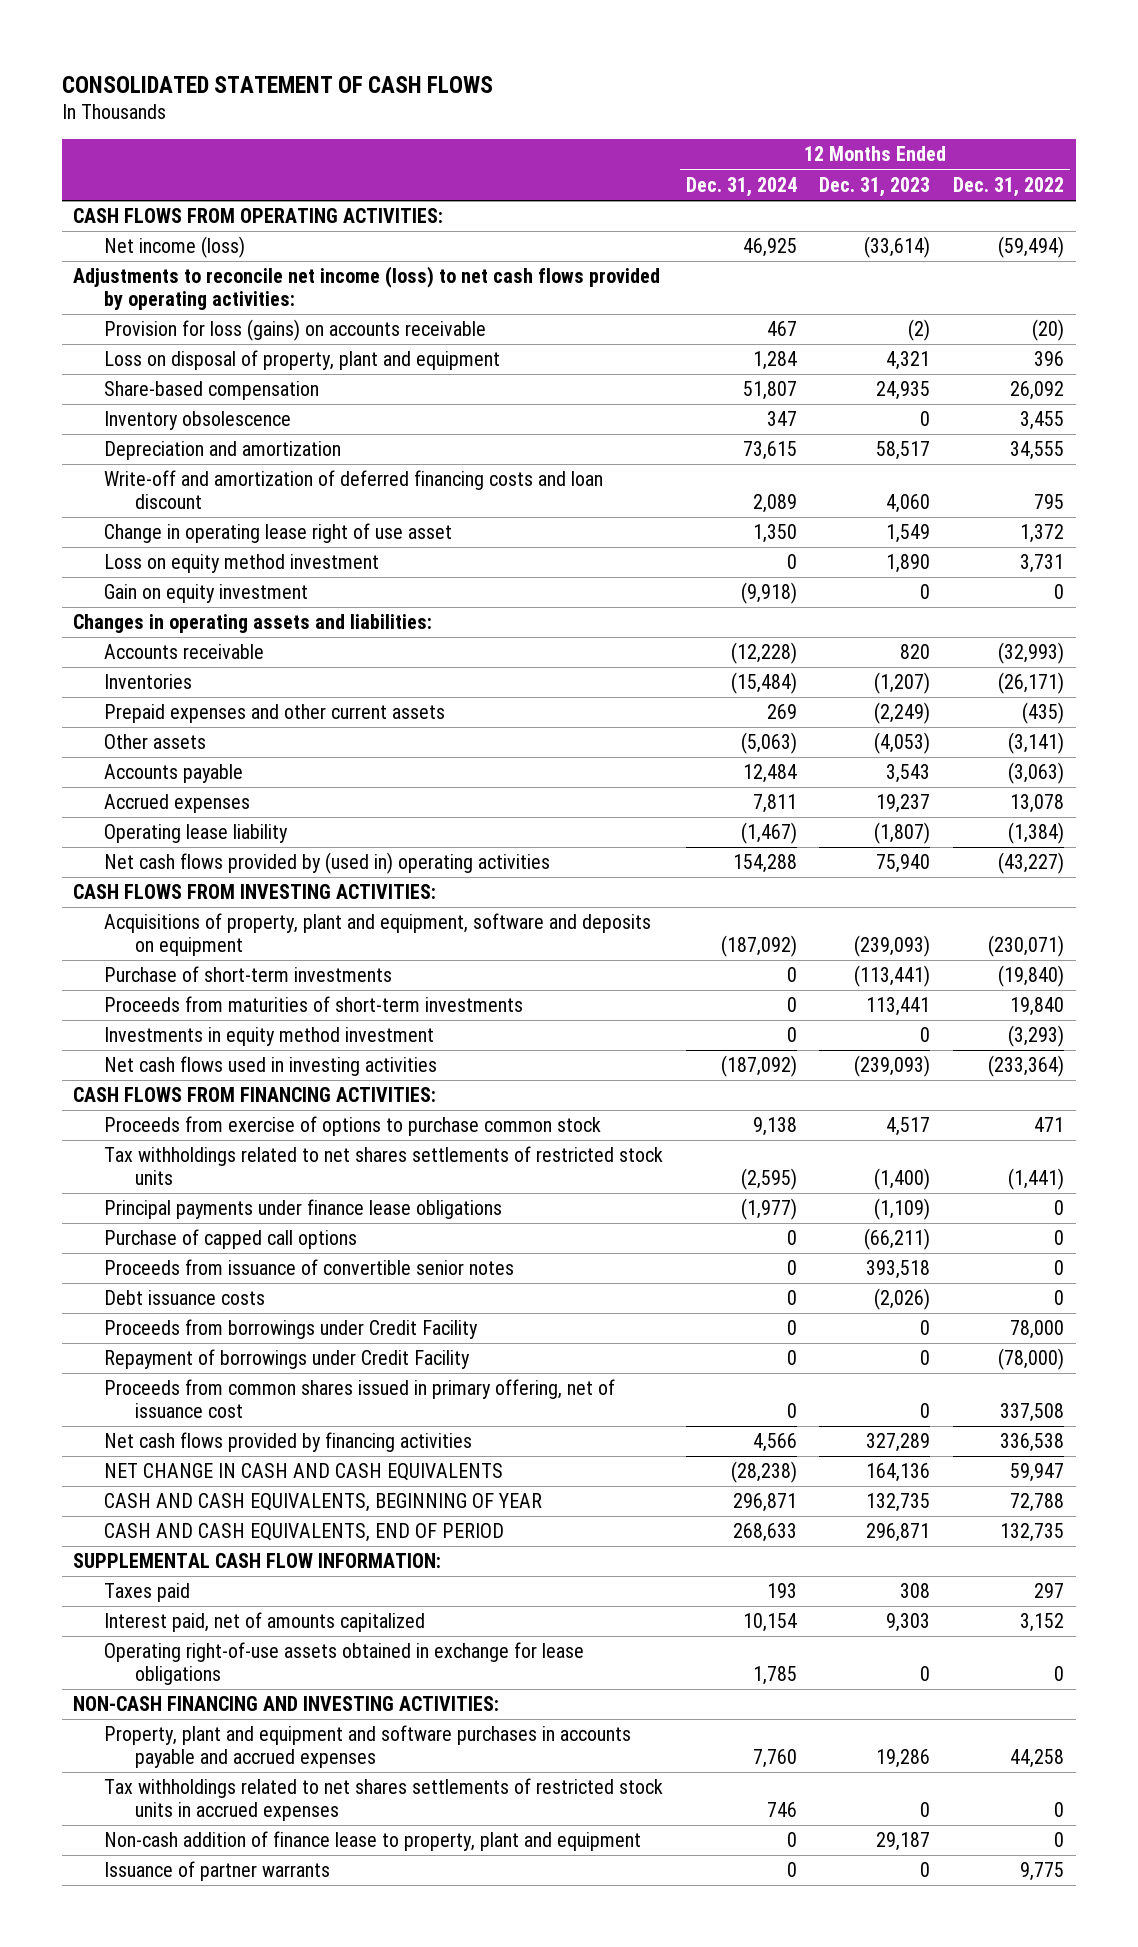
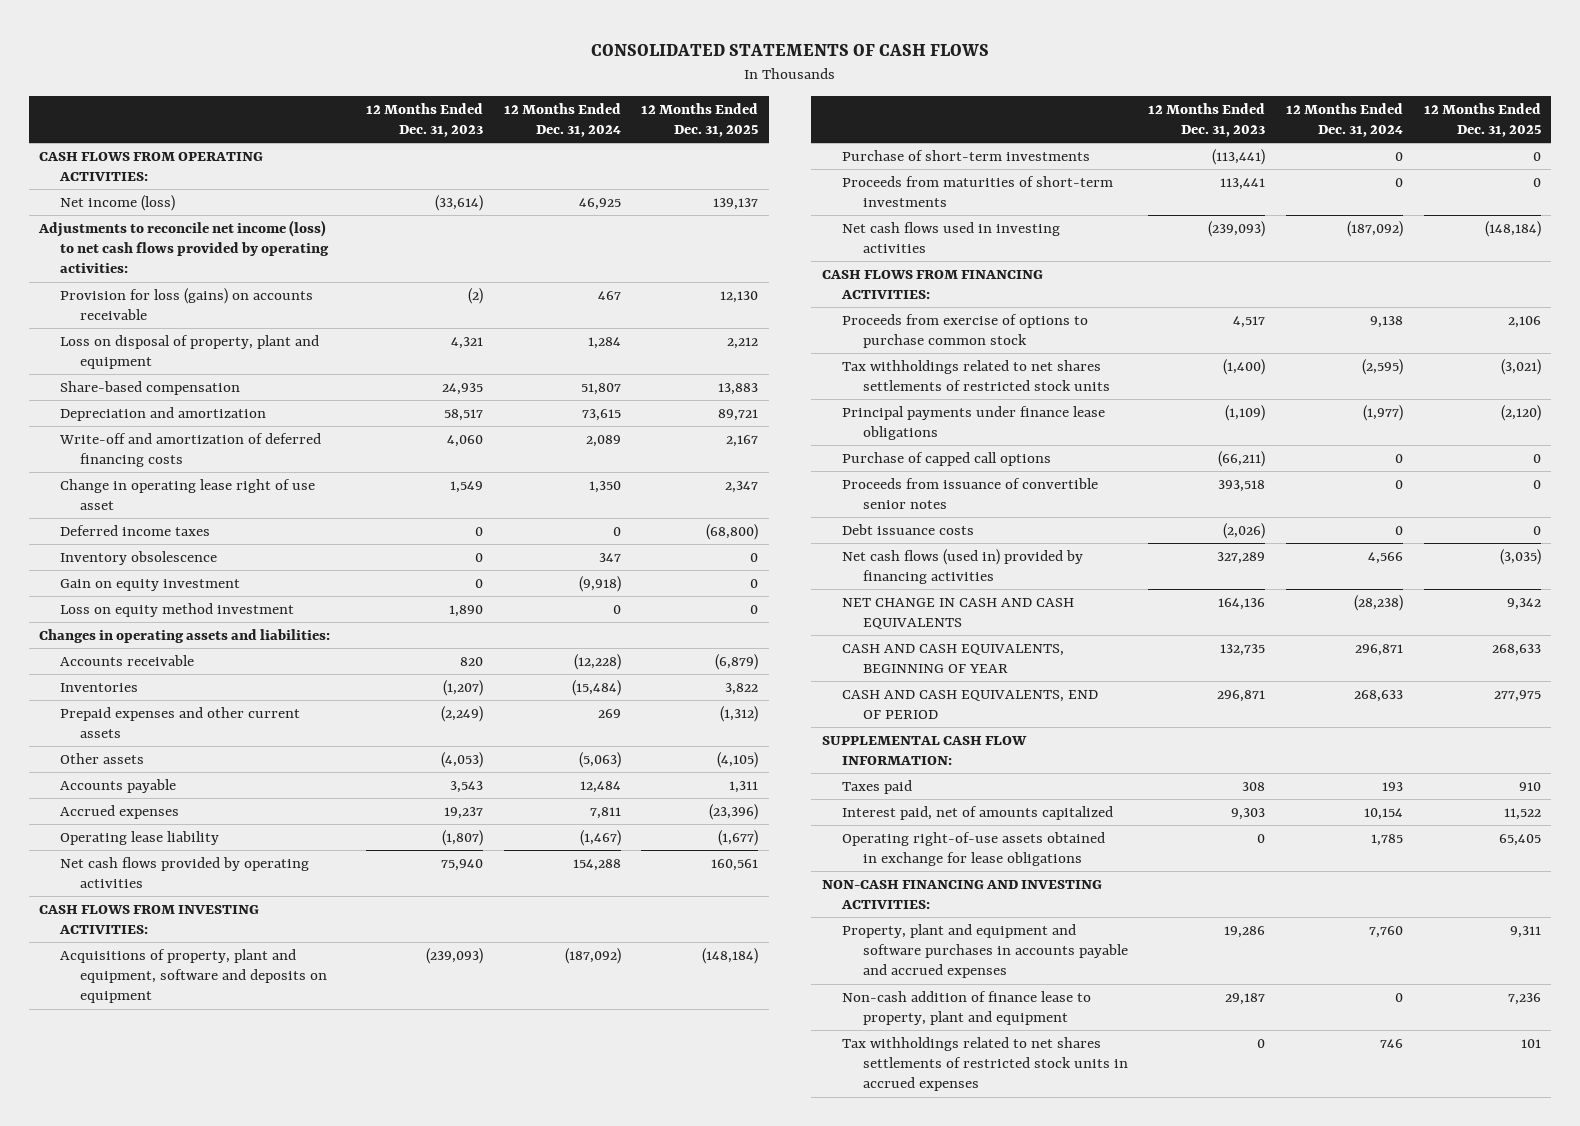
- CONSOLIDATED STATEMENT OF CASH FLOWS
+ CONSOLIDATED STATEMENTS OF CASH FLOWS
- | 12 Months Ended Dec. 31, 2024 | 12 Months Ended Dec. 31, 2023 | 12 Months Ended Dec. 31, 2022
+ | 12 Months Ended Dec. 31, 2023 | 12 Months Ended Dec. 31, 2024 | 12 Months Ended Dec. 31, 2025
- Write-off and amortization of deferred financing costs and loan discount | 2,089 | 4,060 | 795
+ Write-off and amortization of deferred financing costs | 4,060 | 2,089 | 2,167
+ Deferred income taxes | 0 | 0 | (68,800)
moved down: Inventory obsolescence | 0 | 347 | 0
moved down: Loss on equity method investment | 1,890 | 0 | 0
- Net cash flows provided by (used in) operating activities | 154,288 | 75,940 | (43,227)
+ Net cash flows provided by operating activities | 75,940 | 154,288 | 160,561
- Investments in equity method investment | 0 | 0 | (3,293)
- Proceeds from borrowings under Credit Facility | 0 | 0 | 78,000
- Repayment of borrowings under Credit Facility | 0 | 0 | (78,000)
- Proceeds from common shares issued in primary offering, net of issuance cost | 0 | 0 | 337,508
- Net cash flows provided by financing activities | 4,566 | 327,289 | 336,538
+ Net cash flows (used in) provided by financing activities | 327,289 | 4,566 | (3,035)
- Issuance of partner warrants | 0 | 0 | 9,775
moved down: Tax withholdings related to net shares settlements of restricted stock units in accrued expenses | 0 | 746 | 101

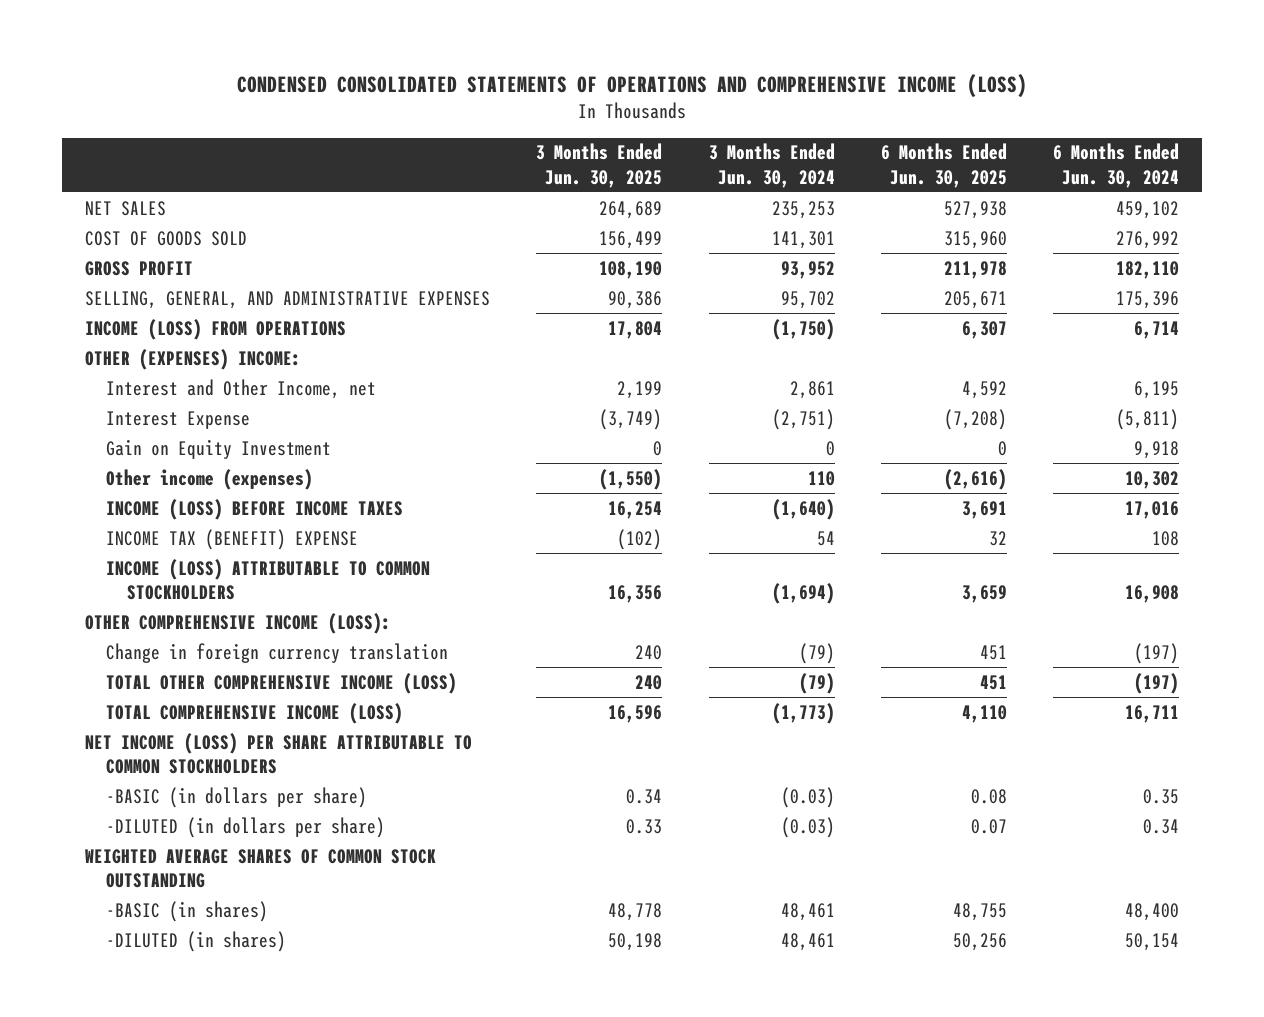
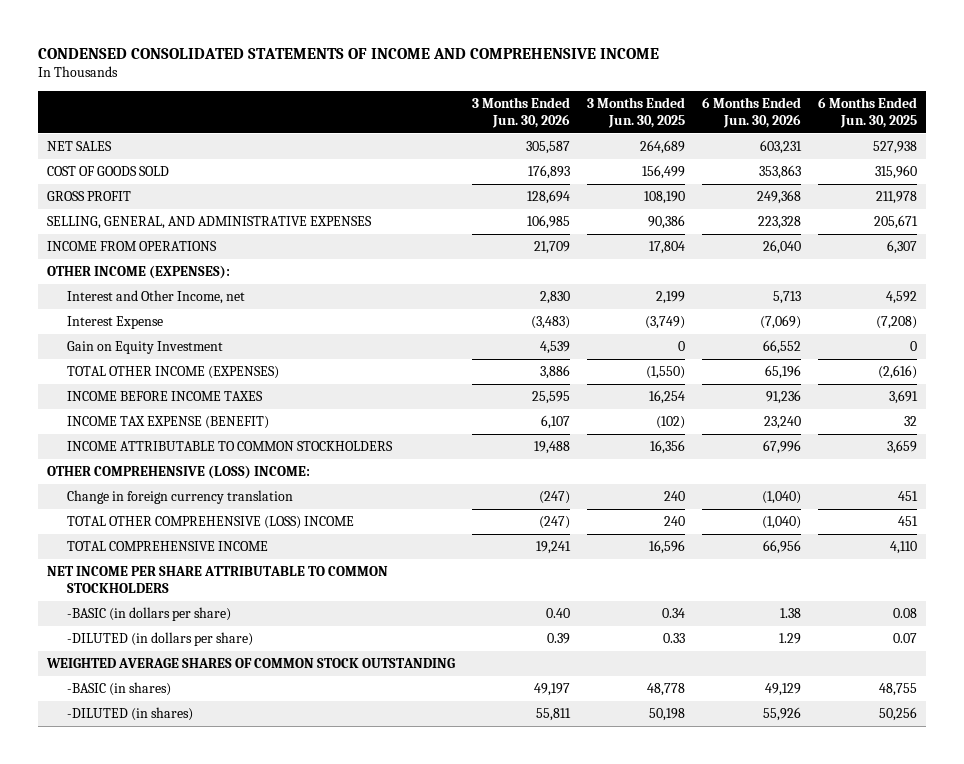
- CONDENSED CONSOLIDATED STATEMENTS OF OPERATIONS AND COMPREHENSIVE INCOME (LOSS)
+ CONDENSED CONSOLIDATED STATEMENTS OF INCOME AND COMPREHENSIVE INCOME
- | 3 Months Ended Jun. 30, 2025 | 3 Months Ended Jun. 30, 2024 | 6 Months Ended Jun. 30, 2025 | 6 Months Ended Jun. 30, 2024
+ | 3 Months Ended Jun. 30, 2026 | 3 Months Ended Jun. 30, 2025 | 6 Months Ended Jun. 30, 2026 | 6 Months Ended Jun. 30, 2025
- INCOME (LOSS) FROM OPERATIONS | 17,804 | (1,750) | 6,307 | 6,714
- OTHER (EXPENSES) INCOME:
+ INCOME FROM OPERATIONS | 21,709 | 17,804 | 26,040 | 6,307
+ OTHER INCOME (EXPENSES):
- Other income (expenses) | (1,550) | 110 | (2,616) | 10,302
- INCOME (LOSS) BEFORE INCOME TAXES | 16,254 | (1,640) | 3,691 | 17,016
- INCOME TAX (BENEFIT) EXPENSE | (102) | 54 | 32 | 108
- INCOME (LOSS) ATTRIBUTABLE TO COMMON STOCKHOLDERS | 16,356 | (1,694) | 3,659 | 16,908
- OTHER COMPREHENSIVE INCOME (LOSS):
+ TOTAL OTHER INCOME (EXPENSES) | 3,886 | (1,550) | 65,196 | (2,616)
+ INCOME BEFORE INCOME TAXES | 25,595 | 16,254 | 91,236 | 3,691
+ INCOME TAX EXPENSE (BENEFIT) | 6,107 | (102) | 23,240 | 32
+ INCOME ATTRIBUTABLE TO COMMON STOCKHOLDERS | 19,488 | 16,356 | 67,996 | 3,659
+ OTHER COMPREHENSIVE (LOSS) INCOME:
- TOTAL OTHER COMPREHENSIVE INCOME (LOSS) | 240 | (79) | 451 | (197)
- TOTAL COMPREHENSIVE INCOME (LOSS) | 16,596 | (1,773) | 4,110 | 16,711
- NET INCOME (LOSS) PER SHARE ATTRIBUTABLE TO COMMON STOCKHOLDERS
+ TOTAL OTHER COMPREHENSIVE (LOSS) INCOME | (247) | 240 | (1,040) | 451
+ TOTAL COMPREHENSIVE INCOME | 19,241 | 16,596 | 66,956 | 4,110
+ NET INCOME PER SHARE ATTRIBUTABLE TO COMMON STOCKHOLDERS

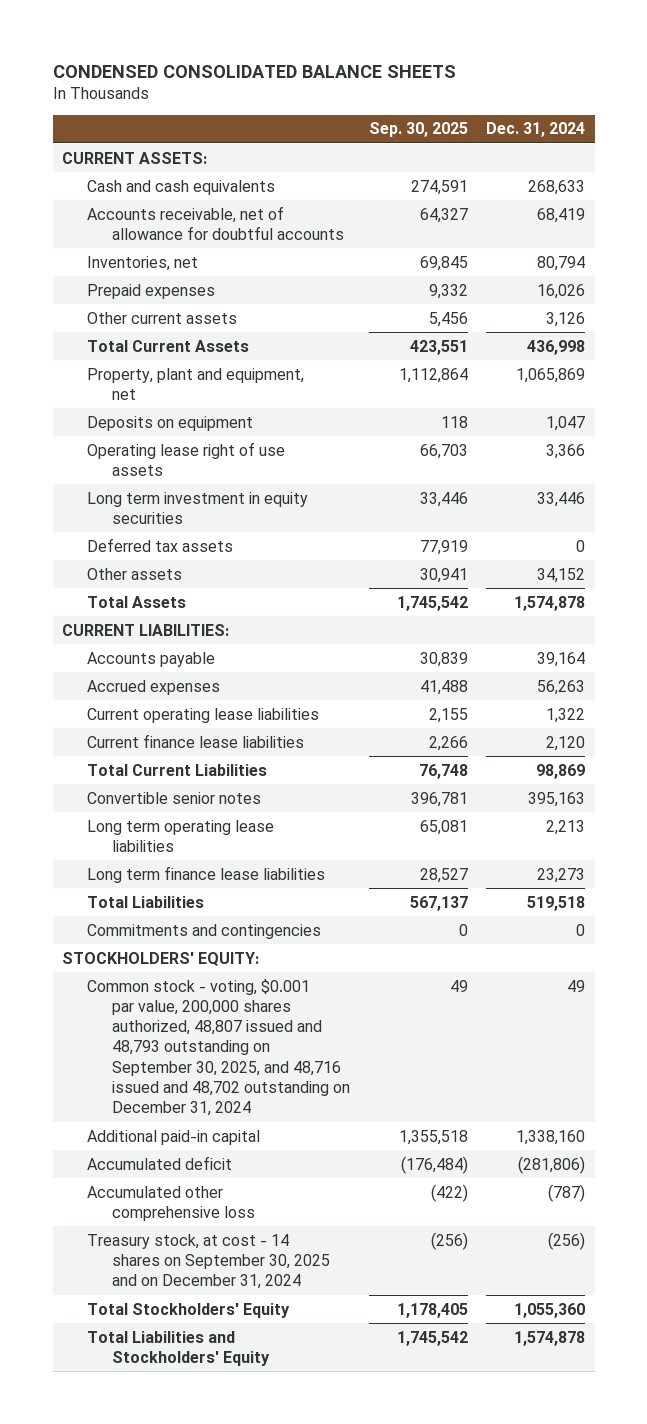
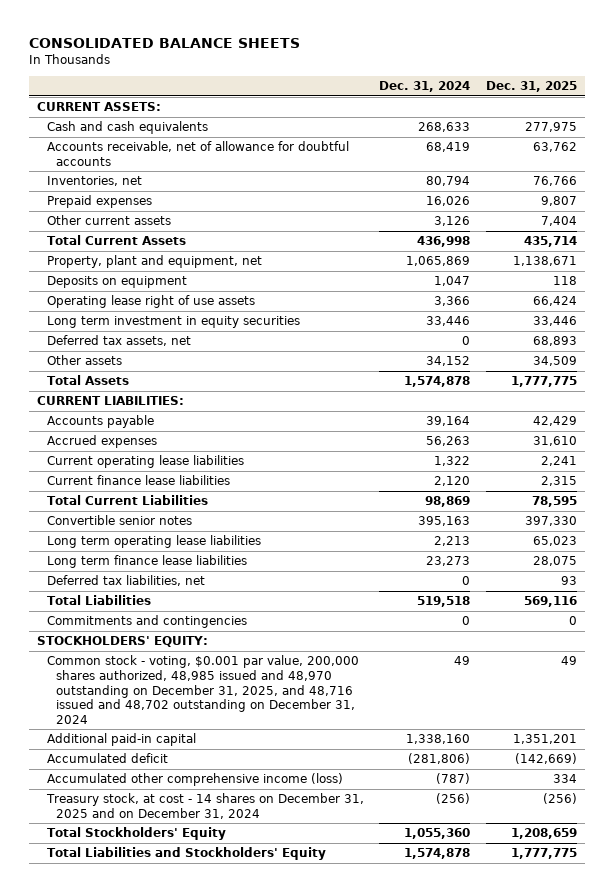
- CONDENSED CONSOLIDATED BALANCE SHEETS
+ CONSOLIDATED BALANCE SHEETS
- | Sep. 30, 2025 | Dec. 31, 2024
+ | Dec. 31, 2024 | Dec. 31, 2025
- Deferred tax assets | 77,919 | 0
+ Deferred tax assets, net | 0 | 68,893
+ Deferred tax liabilities, net | 0 | 93
- Common stock - voting, $0.001 par value, 200,000 shares authorized, 48,807 issued and 48,793 outstanding on September 30, 2025, and 48,716 issued and 48,702 outstanding on December 31, 2024 | 49 | 49
+ Common stock - voting, $0.001 par value, 200,000 shares authorized, 48,985 issued and 48,970 outstanding on December 31, 2025, and 48,716 issued and 48,702 outstanding on December 31, 2024 | 49 | 49
- Accumulated other comprehensive loss | (422) | (787)
- Treasury stock, at cost - 14 shares on September 30, 2025 and on December 31, 2024 | (256) | (256)
+ Accumulated other comprehensive income (loss) | (787) | 334
+ Treasury stock, at cost - 14 shares on December 31, 2025 and on December 31, 2024 | (256) | (256)

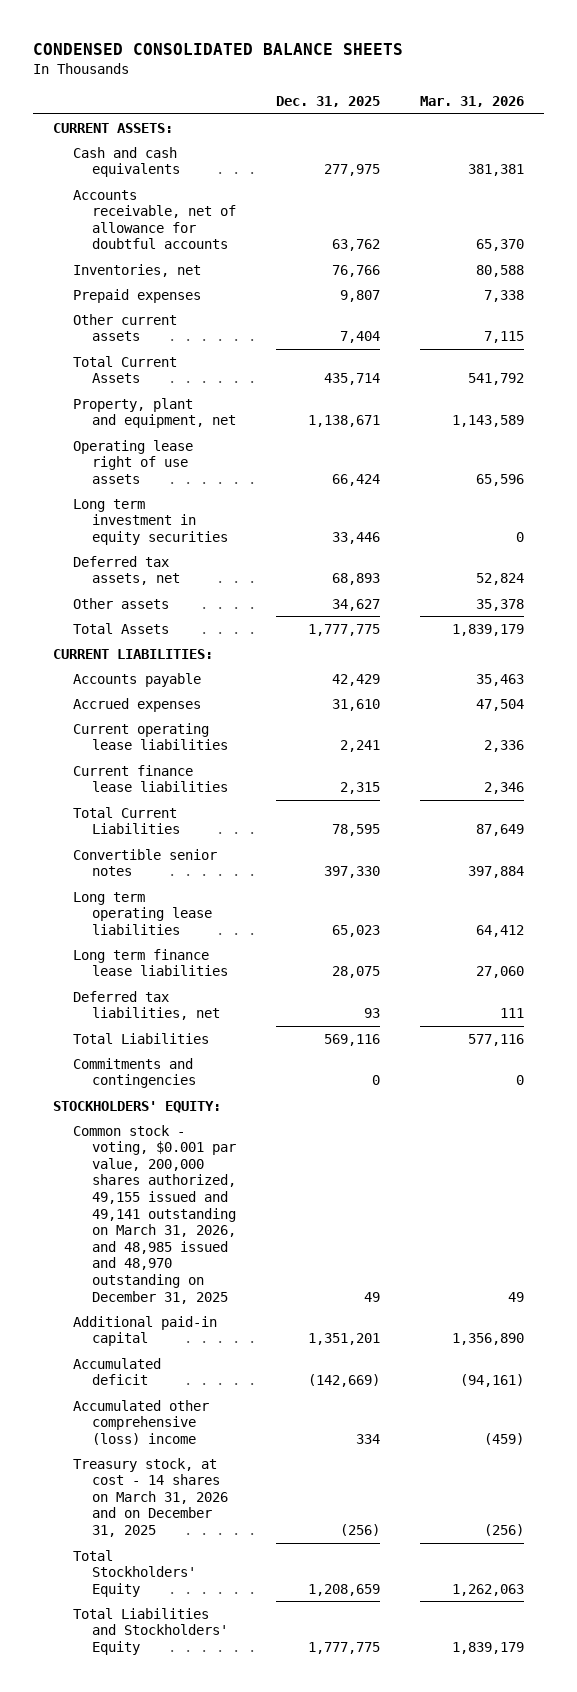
- CONSOLIDATED BALANCE SHEETS
+ CONDENSED CONSOLIDATED BALANCE SHEETS
- | Dec. 31, 2024 | Dec. 31, 2025
+ | Dec. 31, 2025 | Mar. 31, 2026
- Deposits on equipment | 1,047 | 118
- Other assets | 34,152 | 34,509
+ Other assets | 34,627 | 35,378
- Common stock - voting, $0.001 par value, 200,000 shares authorized, 48,985 issued and 48,970 outstanding on December 31, 2025, and 48,716 issued and 48,702 outstanding on December 31, 2024 | 49 | 49
+ Common stock - voting, $0.001 par value, 200,000 shares authorized, 49,155 issued and 49,141 outstanding on March 31, 2026, and 48,985 issued and 48,970 outstanding on December 31, 2025 | 49 | 49
- Accumulated other comprehensive income (loss) | (787) | 334
- Treasury stock, at cost - 14 shares on December 31, 2025 and on December 31, 2024 | (256) | (256)
+ Accumulated other comprehensive (loss) income | 334 | (459)
+ Treasury stock, at cost - 14 shares on March 31, 2026 and on December 31, 2025 | (256) | (256)

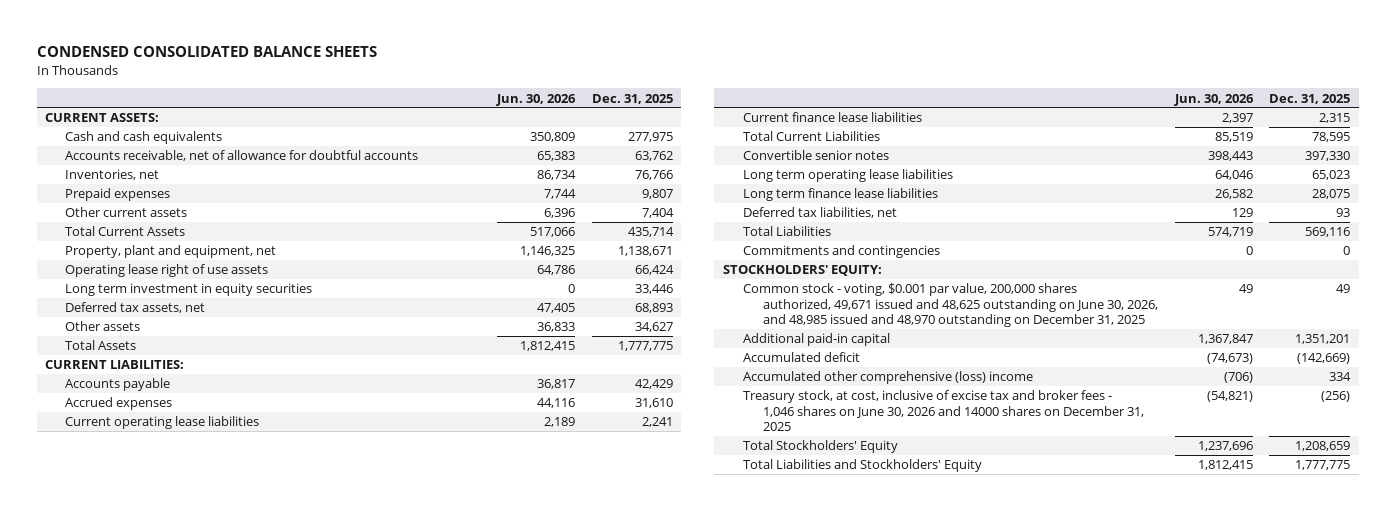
- | Dec. 31, 2025 | Mar. 31, 2026
+ | Jun. 30, 2026 | Dec. 31, 2025
- Common stock - voting, $0.001 par value, 200,000 shares authorized, 49,155 issued and 49,141 outstanding on March 31, 2026, and 48,985 issued and 48,970 outstanding on December 31, 2025 | 49 | 49
+ Common stock - voting, $0.001 par value, 200,000 shares authorized, 49,671 issued and 48,625 outstanding on June 30, 2026, and 48,985 issued and 48,970 outstanding on December 31, 2025 | 49 | 49
- Treasury stock, at cost - 14 shares on March 31, 2026 and on December 31, 2025 | (256) | (256)
+ Treasury stock, at cost, inclusive of excise tax and broker fees - 1,046 shares on June 30, 2026 and 14000 shares on December 31, 2025 | (54,821) | (256)

